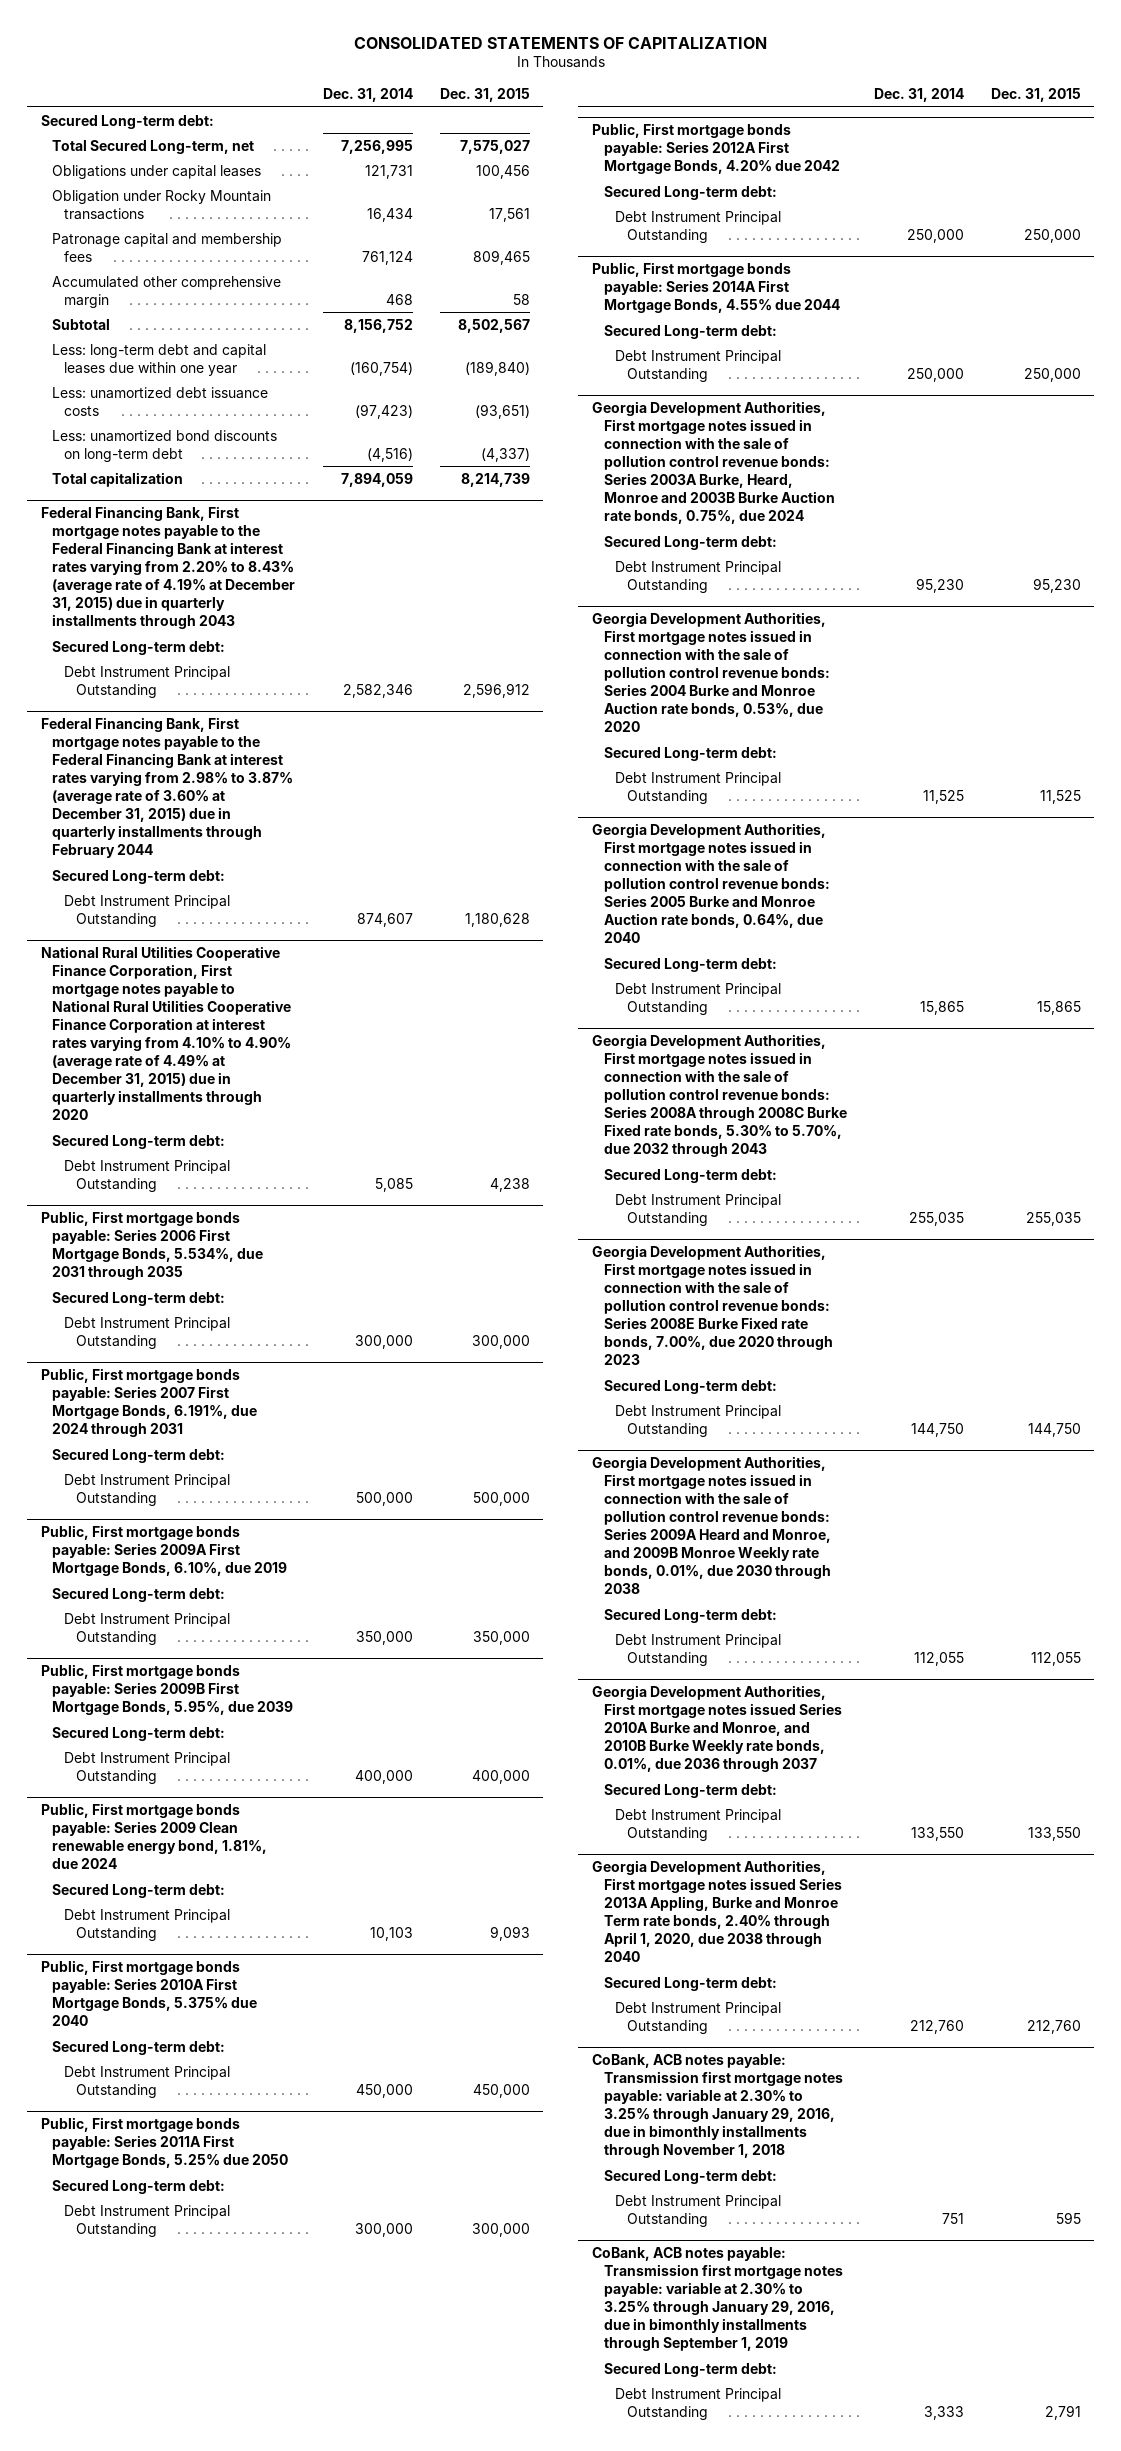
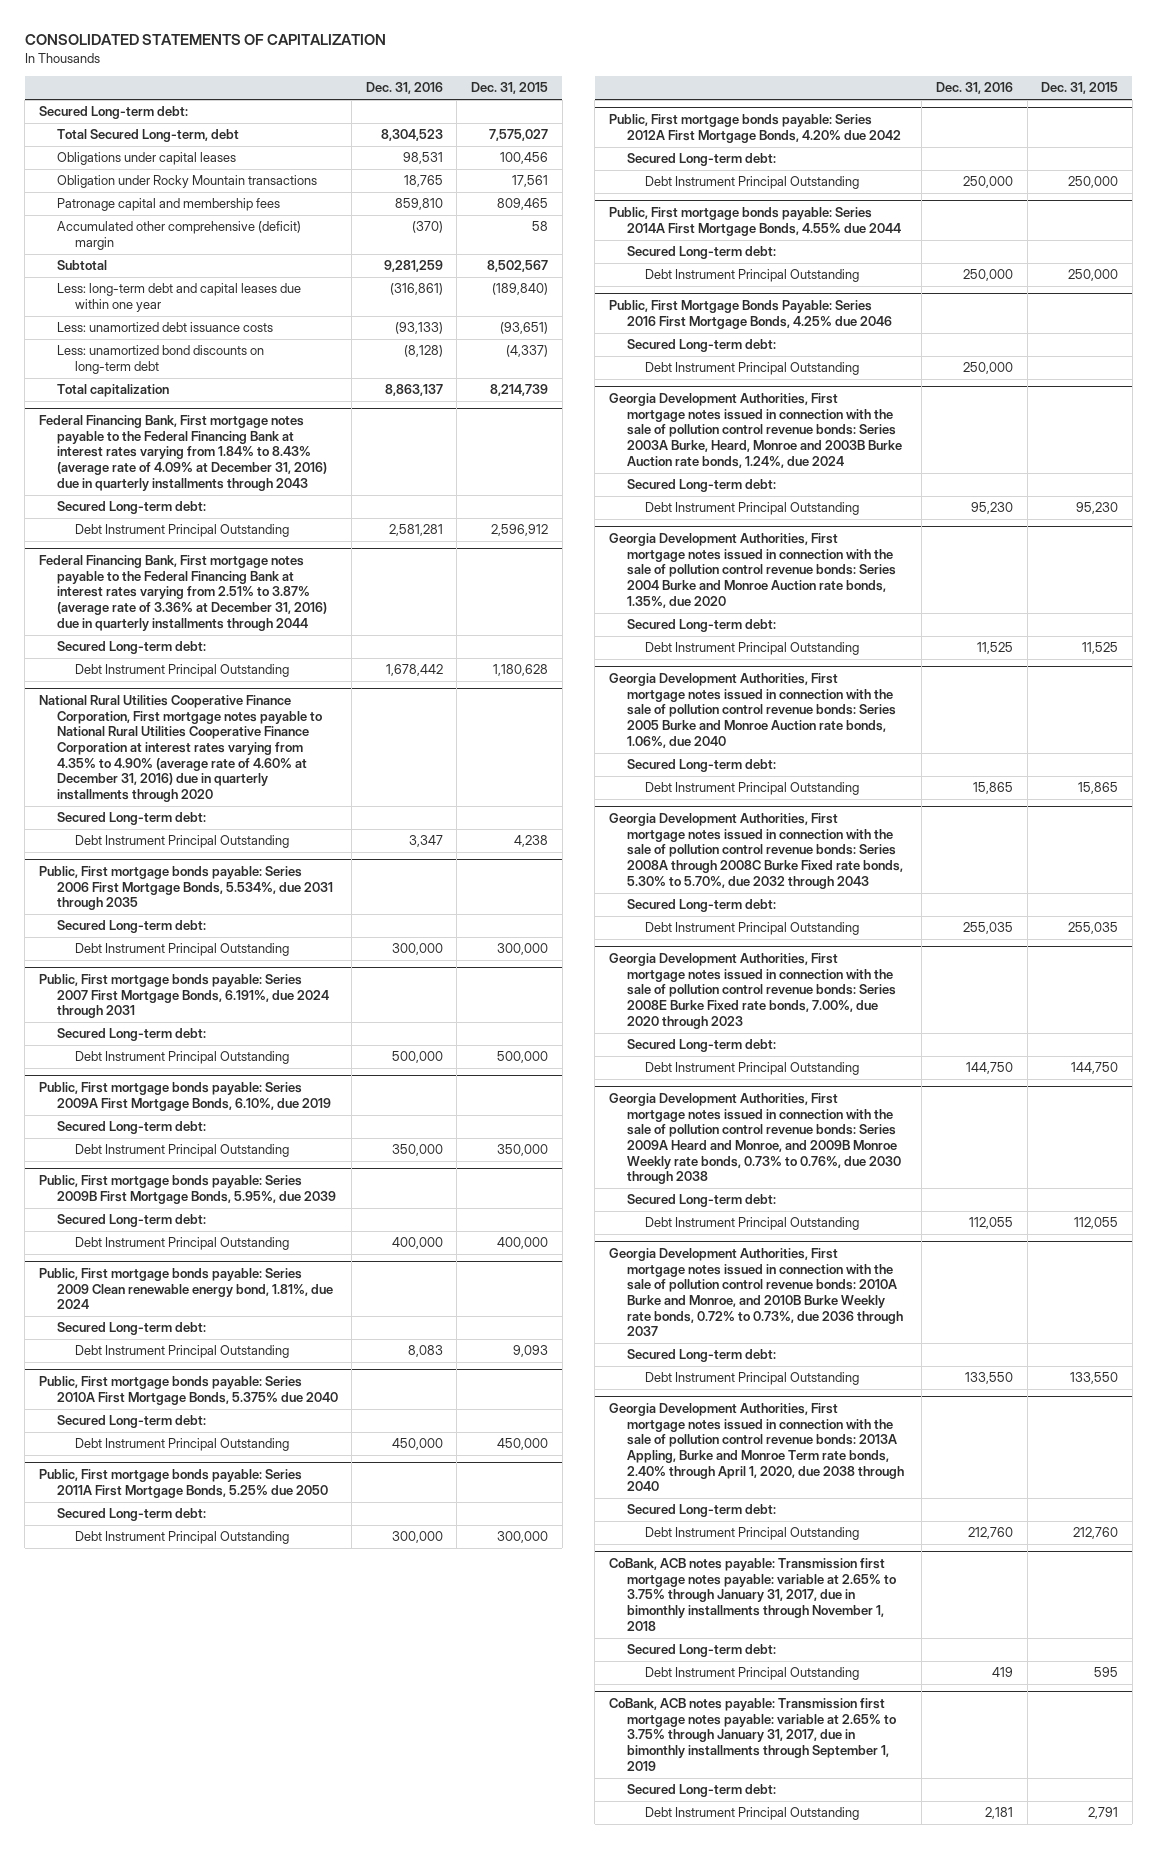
- | Dec. 31, 2014 | Dec. 31, 2015
+ | Dec. 31, 2016 | Dec. 31, 2015
- Total Secured Long-term, net | 7,256,995 | 7,575,027
+ Total Secured Long-term, debt | 8,304,523 | 7,575,027
- Accumulated other comprehensive margin | 468 | 58
+ Accumulated other comprehensive (deficit) margin | (370) | 58
- Federal Financing Bank, First mortgage notes payable to the Federal Financing Bank at interest rates varying from 2.20% to 8.43% (average rate of 4.19% at December 31, 2015) due in quarterly installments through 2043
+ Federal Financing Bank, First mortgage notes payable to the Federal Financing Bank at interest rates varying from 1.84% to 8.43% (average rate of 4.09% at December 31, 2016) due in quarterly installments through 2043
- Federal Financing Bank, First mortgage notes payable to the Federal Financing Bank at interest rates varying from 2.98% to 3.87% (average rate of 3.60% at December 31, 2015) due in quarterly installments through February 2044
+ Federal Financing Bank, First mortgage notes payable to the Federal Financing Bank at interest rates varying from 2.51% to 3.87% (average rate of 3.36% at December 31, 2016) due in quarterly installments through 2044
- National Rural Utilities Cooperative Finance Corporation, First mortgage notes payable to National Rural Utilities Cooperative Finance Corporation at interest rates varying from 4.10% to 4.90% (average rate of 4.49% at December 31, 2015) due in quarterly installments through 2020
+ National Rural Utilities Cooperative Finance Corporation, First mortgage notes payable to National Rural Utilities Cooperative Finance Corporation at interest rates varying from 4.35% to 4.90% (average rate of 4.60% at December 31, 2016) due in quarterly installments through 2020
- Georgia Development Authorities, First mortgage notes issued in connection with the sale of pollution control revenue bonds: Series 2003A Burke, Heard, Monroe and 2003B Burke Auction rate bonds, 0.75%, due 2024
+ Public, First Mortgage Bonds Payable: Series 2016 First Mortgage Bonds, 4.25% due 2046
+ Debt Instrument Principal Outstanding | 250,000 |
+ Georgia Development Authorities, First mortgage notes issued in connection with the sale of pollution control revenue bonds: Series 2003A Burke, Heard, Monroe and 2003B Burke Auction rate bonds, 1.24%, due 2024
+ Secured Long-term debt:
- Georgia Development Authorities, First mortgage notes issued in connection with the sale of pollution control revenue bonds: Series 2004 Burke and Monroe Auction rate bonds, 0.53%, due 2020
+ Georgia Development Authorities, First mortgage notes issued in connection with the sale of pollution control revenue bonds: Series 2004 Burke and Monroe Auction rate bonds, 1.35%, due 2020
- Georgia Development Authorities, First mortgage notes issued in connection with the sale of pollution control revenue bonds: Series 2005 Burke and Monroe Auction rate bonds, 0.64%, due 2040
+ Georgia Development Authorities, First mortgage notes issued in connection with the sale of pollution control revenue bonds: Series 2005 Burke and Monroe Auction rate bonds, 1.06%, due 2040
- Georgia Development Authorities, First mortgage notes issued in connection with the sale of pollution control revenue bonds: Series 2009A Heard and Monroe, and 2009B Monroe Weekly rate bonds, 0.01%, due 2030 through 2038
+ Georgia Development Authorities, First mortgage notes issued in connection with the sale of pollution control revenue bonds: Series 2009A Heard and Monroe, and 2009B Monroe Weekly rate bonds, 0.73% to 0.76%, due 2030 through 2038
- Georgia Development Authorities, First mortgage notes issued Series 2010A Burke and Monroe, and 2010B Burke Weekly rate bonds, 0.01%, due 2036 through 2037
+ Georgia Development Authorities, First mortgage notes issued in connection with the sale of pollution control revenue bonds: 2010A Burke and Monroe, and 2010B Burke Weekly rate bonds, 0.72% to 0.73%, due 2036 through 2037
- Georgia Development Authorities, First mortgage notes issued Series 2013A Appling, Burke and Monroe Term rate bonds, 2.40% through April 1, 2020, due 2038 through 2040
+ Georgia Development Authorities, First mortgage notes issued in connection with the sale of pollution control revenue bonds: 2013A Appling, Burke and Monroe Term rate bonds, 2.40% through April 1, 2020, due 2038 through 2040
- CoBank, ACB notes payable: Transmission first mortgage notes payable: variable at 2.30% to 3.25% through January 29, 2016, due in bimonthly installments through November 1, 2018
+ CoBank, ACB notes payable: Transmission first mortgage notes payable: variable at 2.65% to 3.75% through January 31, 2017, due in bimonthly installments through November 1, 2018
- CoBank, ACB notes payable: Transmission first mortgage notes payable: variable at 2.30% to 3.25% through January 29, 2016, due in bimonthly installments through September 1, 2019
+ CoBank, ACB notes payable: Transmission first mortgage notes payable: variable at 2.65% to 3.75% through January 31, 2017, due in bimonthly installments through September 1, 2019

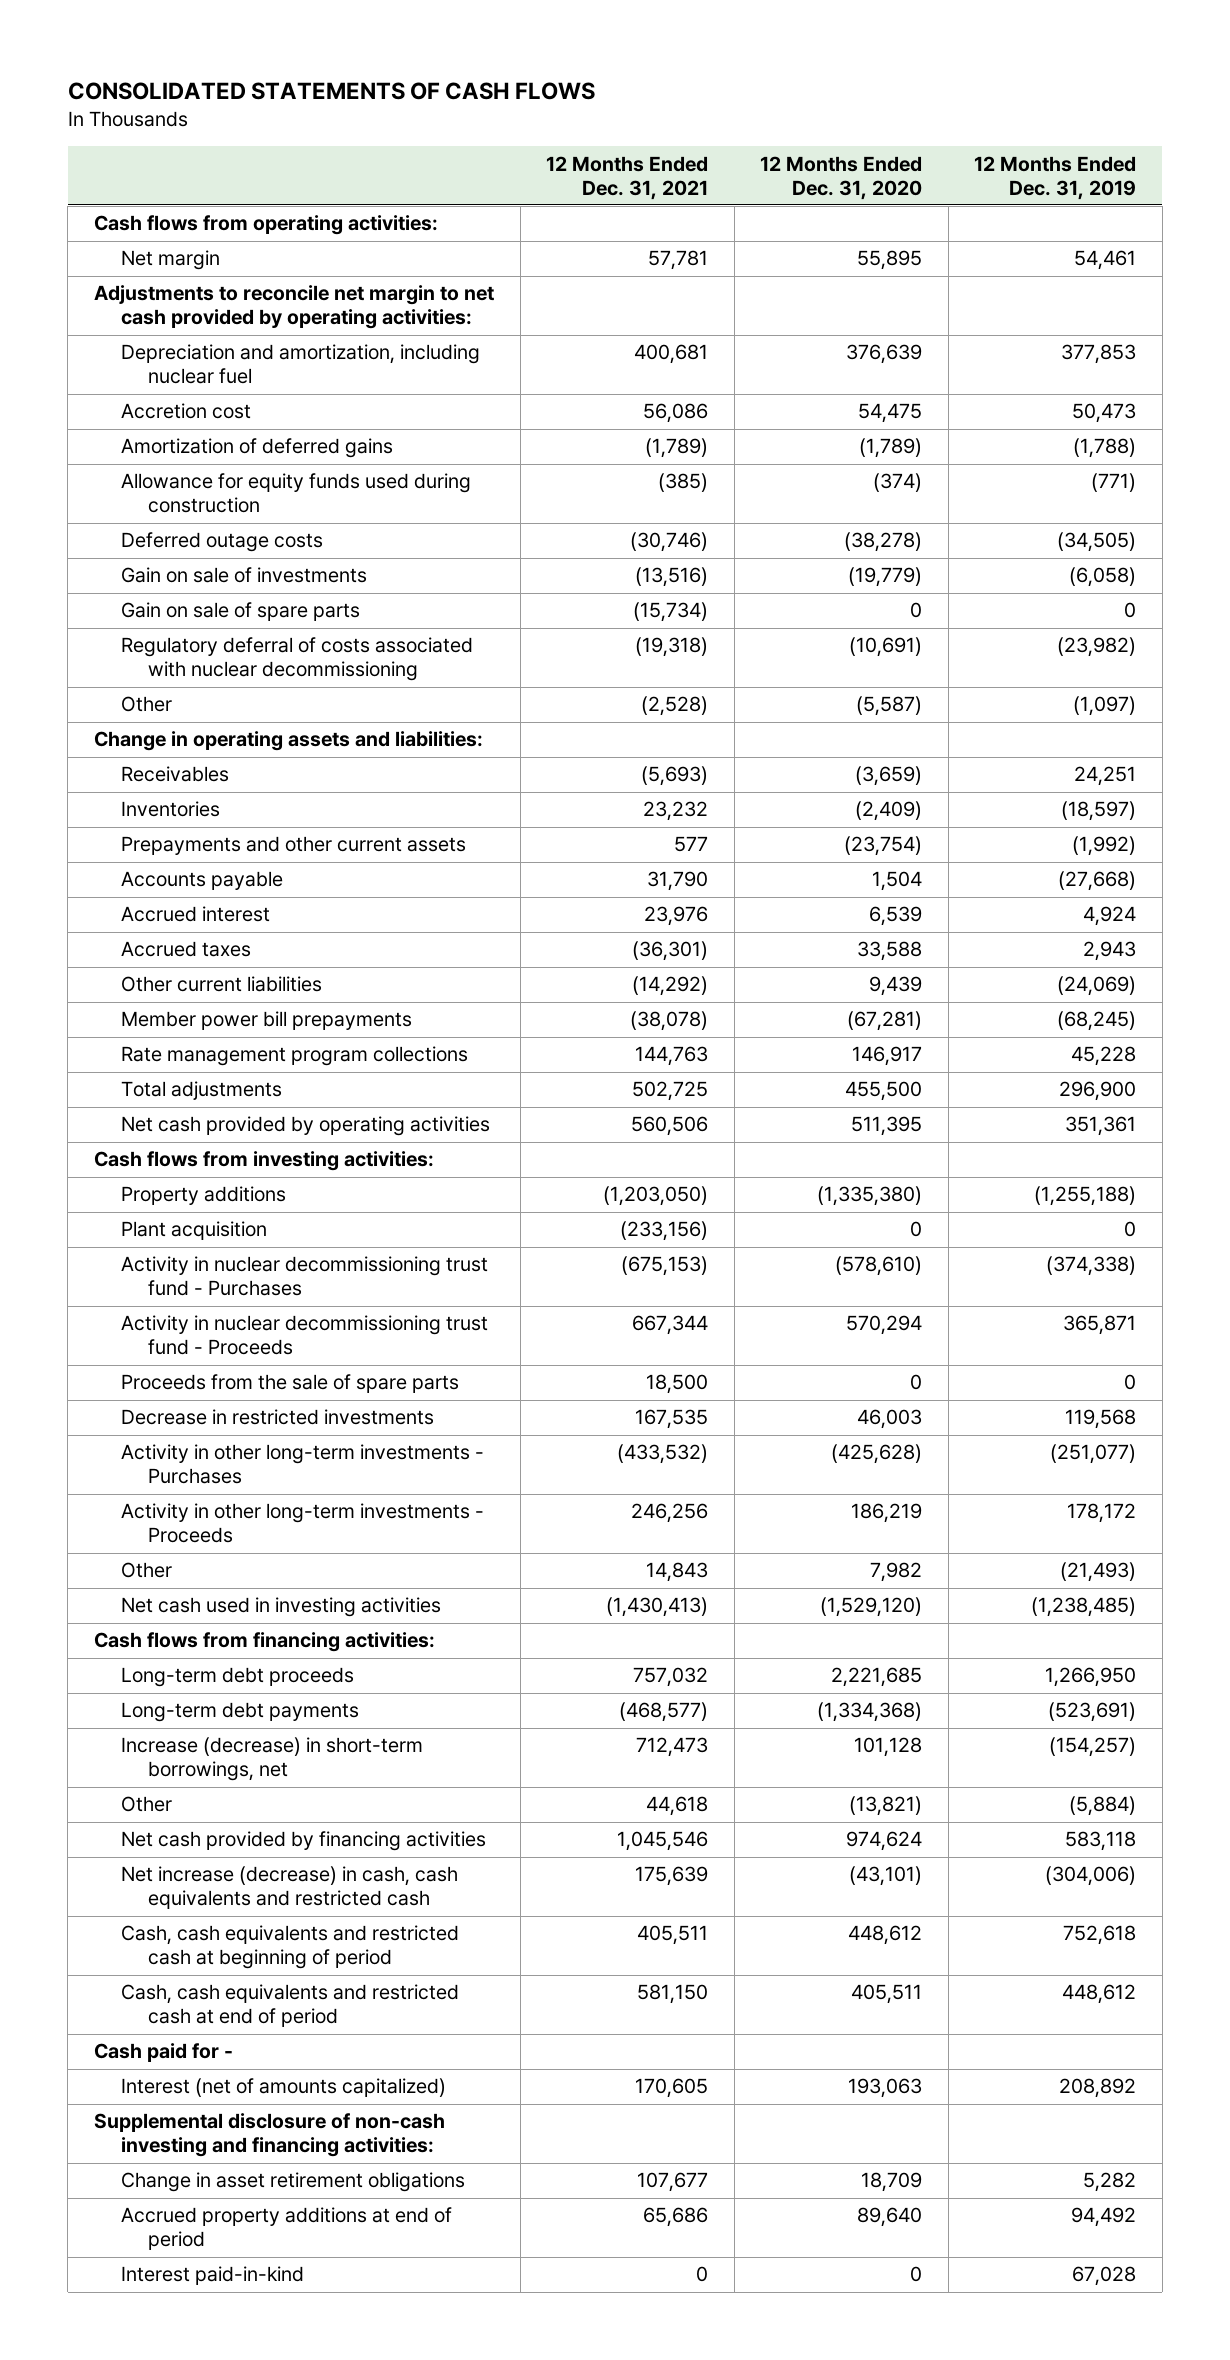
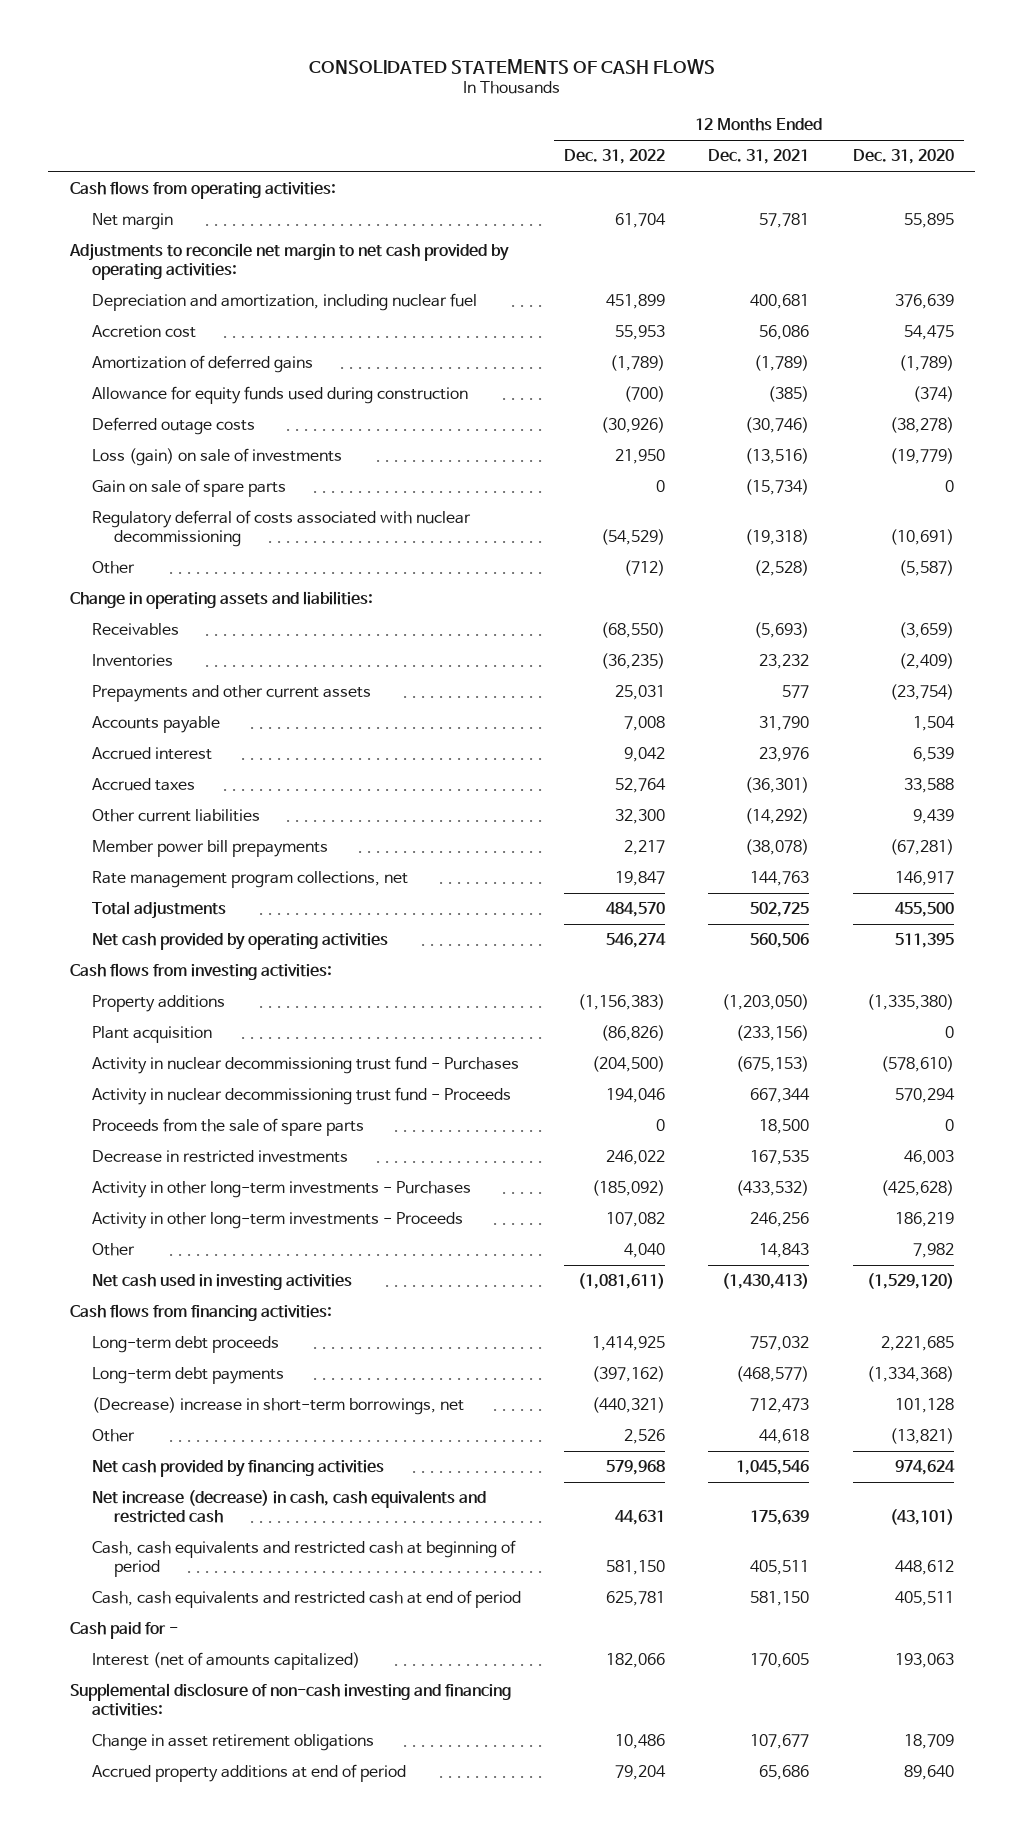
- | 12 Months Ended Dec. 31, 2021 | 12 Months Ended Dec. 31, 2020 | 12 Months Ended Dec. 31, 2019
+ | 12 Months Ended Dec. 31, 2022 | 12 Months Ended Dec. 31, 2021 | 12 Months Ended Dec. 31, 2020
- Gain on sale of investments | (13,516) | (19,779) | (6,058)
+ Loss (gain) on sale of investments | 21,950 | (13,516) | (19,779)
- Rate management program collections | 144,763 | 146,917 | 45,228
+ Rate management program collections, net | 19,847 | 144,763 | 146,917
- Increase (decrease) in short-term borrowings, net | 712,473 | 101,128 | (154,257)
+ (Decrease) increase in short-term borrowings, net | (440,321) | 712,473 | 101,128
- Interest paid-in-kind | 0 | 0 | 67,028

